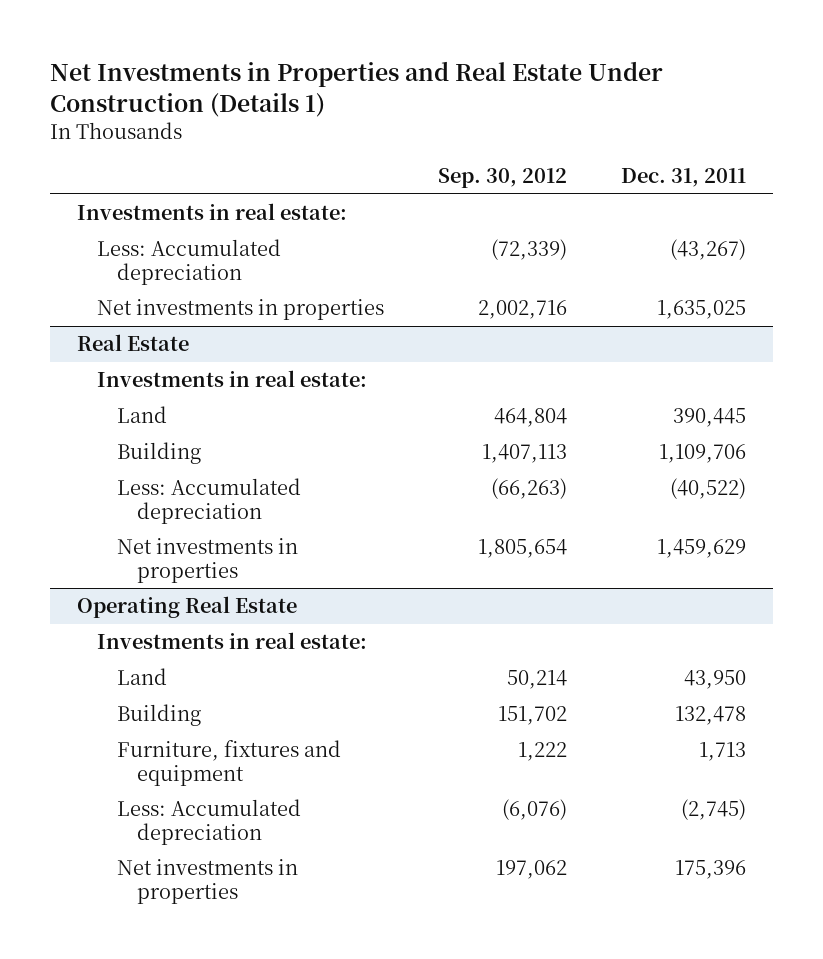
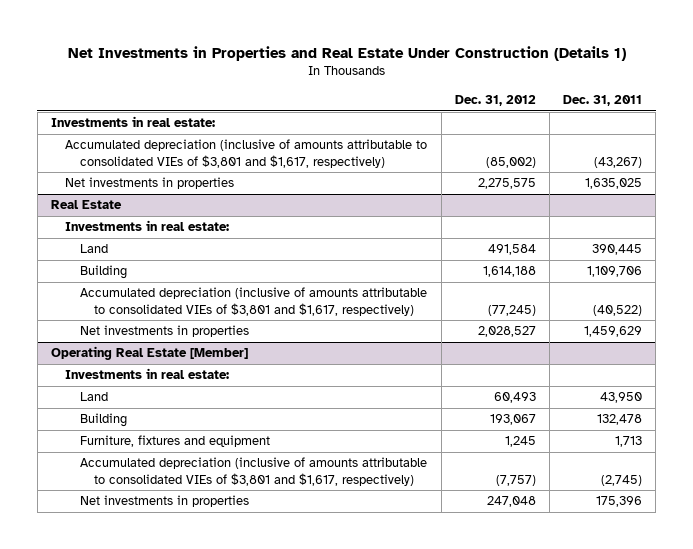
- | Sep. 30, 2012 | Dec. 31, 2011
+ | Dec. 31, 2012 | Dec. 31, 2011
- Less: Accumulated depreciation | (72,339) | (43,267)
+ Accumulated depreciation (inclusive of amounts attributable to consolidated VIEs of $3,801 and $1,617, respectively) | (85,002) | (43,267)
@ Real Estate
- Less: Accumulated depreciation | (66,263) | (40,522)
+ Accumulated depreciation (inclusive of amounts attributable to consolidated VIEs of $3,801 and $1,617, respectively) | (77,245) | (40,522)
- Operating Real Estate
+ Operating Real Estate [Member]
- Less: Accumulated depreciation | (6,076) | (2,745)
+ Accumulated depreciation (inclusive of amounts attributable to consolidated VIEs of $3,801 and $1,617, respectively) | (7,757) | (2,745)

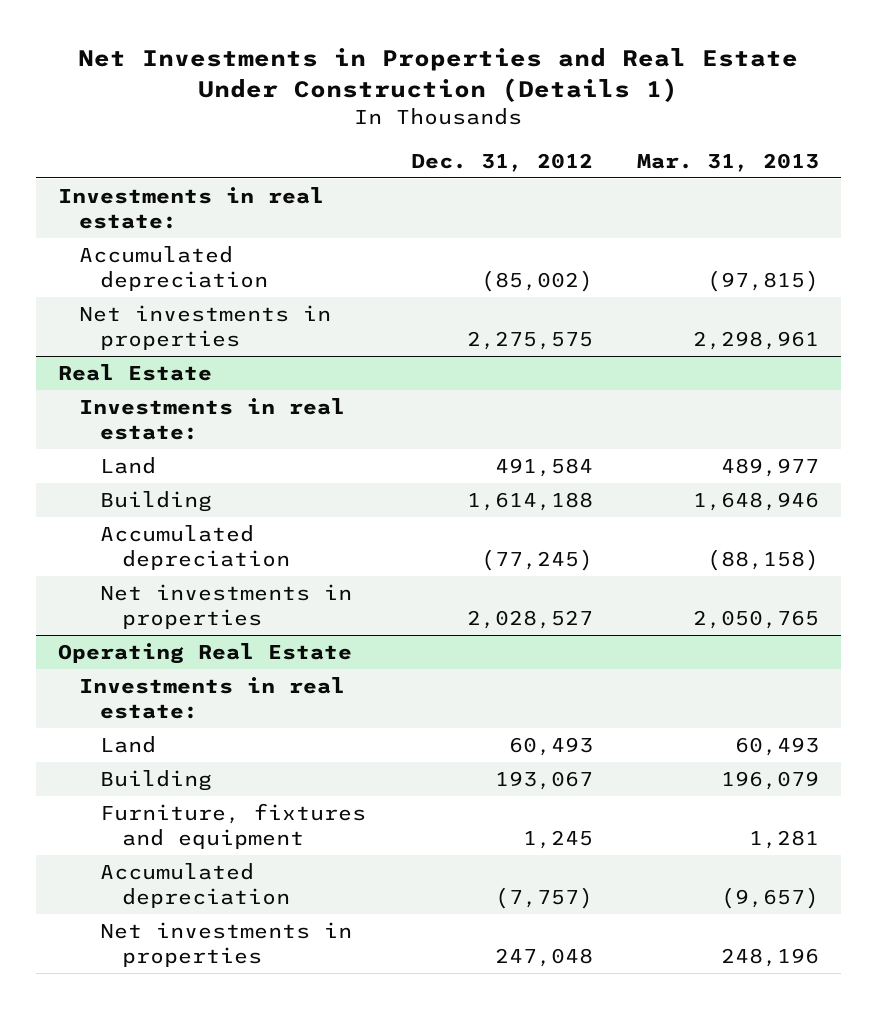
- | Dec. 31, 2012 | Dec. 31, 2011
+ | Dec. 31, 2012 | Mar. 31, 2013
- Accumulated depreciation (inclusive of amounts attributable to consolidated VIEs of $3,801 and $1,617, respectively) | (85,002) | (43,267)
+ Accumulated depreciation | (85,002) | (97,815)
@ Real Estate
- Accumulated depreciation (inclusive of amounts attributable to consolidated VIEs of $3,801 and $1,617, respectively) | (77,245) | (40,522)
+ Accumulated depreciation | (77,245) | (88,158)
- Operating Real Estate [Member]
+ Operating Real Estate
- Accumulated depreciation (inclusive of amounts attributable to consolidated VIEs of $3,801 and $1,617, respectively) | (7,757) | (2,745)
+ Accumulated depreciation | (7,757) | (9,657)

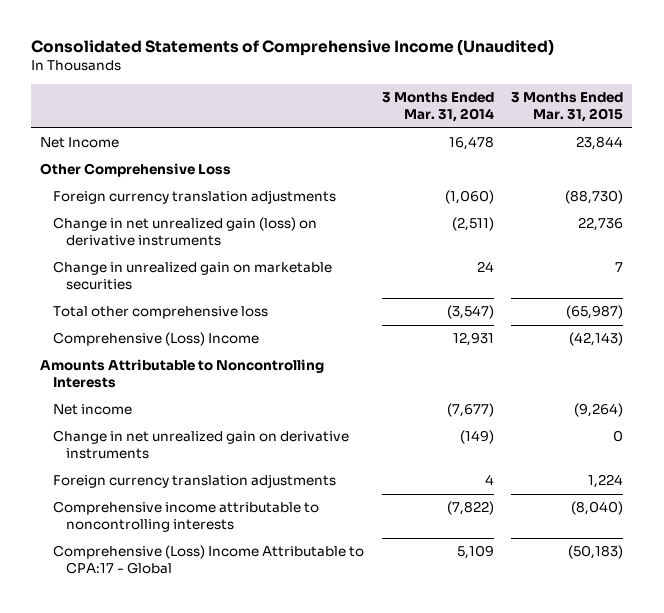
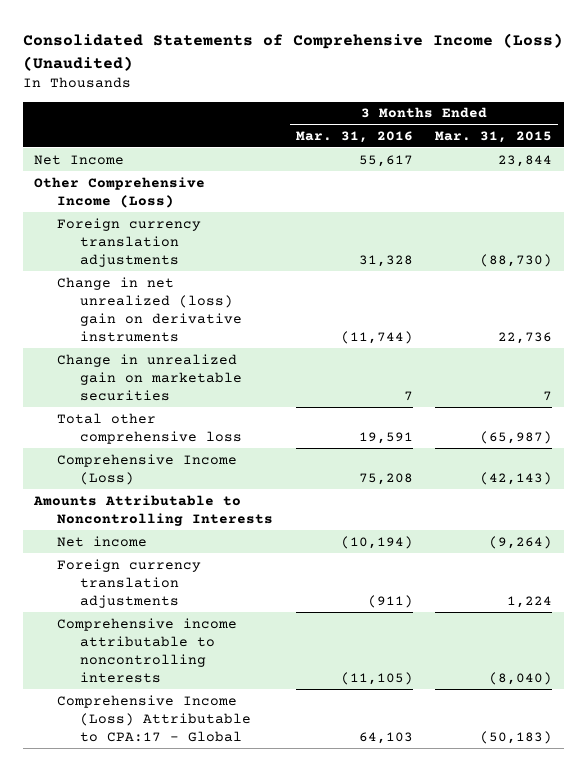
- Consolidated Statements of Comprehensive Income (Unaudited)
+ Consolidated Statements of Comprehensive Income (Loss) (Unaudited)
- | 3 Months Ended Mar. 31, 2014 | 3 Months Ended Mar. 31, 2015
+ | 3 Months Ended Mar. 31, 2016 | 3 Months Ended Mar. 31, 2015
- Other Comprehensive Loss
+ Other Comprehensive Income (Loss)
- Change in net unrealized gain (loss) on derivative instruments | (2,511) | 22,736
+ Change in net unrealized (loss) gain on derivative instruments | (11,744) | 22,736
- Comprehensive (Loss) Income | 12,931 | (42,143)
+ Comprehensive Income (Loss) | 75,208 | (42,143)
- Change in net unrealized gain on derivative instruments | (149) | 0
- Comprehensive (Loss) Income Attributable to CPA:17 - Global | 5,109 | (50,183)
+ Comprehensive Income (Loss) Attributable to CPA:17 - Global | 64,103 | (50,183)

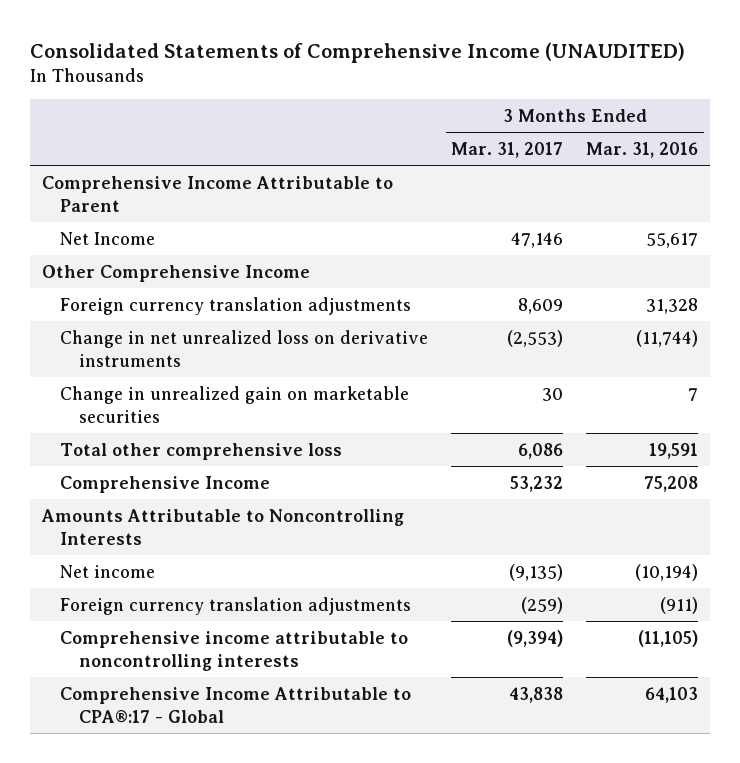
- Consolidated Statements of Comprehensive Income (Loss) (Unaudited)
+ Consolidated Statements of Comprehensive Income (UNAUDITED)
- | 3 Months Ended Mar. 31, 2016 | 3 Months Ended Mar. 31, 2015
+ | 3 Months Ended Mar. 31, 2017 | 3 Months Ended Mar. 31, 2016
+ Comprehensive Income Attributable to Parent
- Other Comprehensive Income (Loss)
+ Other Comprehensive Income
- Change in net unrealized (loss) gain on derivative instruments | (11,744) | 22,736
+ Change in net unrealized loss on derivative instruments | (2,553) | (11,744)
- Comprehensive Income (Loss) | 75,208 | (42,143)
+ Comprehensive Income | 53,232 | 75,208
- Comprehensive Income (Loss) Attributable to CPA:17 - Global | 64,103 | (50,183)
+ Comprehensive Income Attributable to CPA®:17 - Global | 43,838 | 64,103

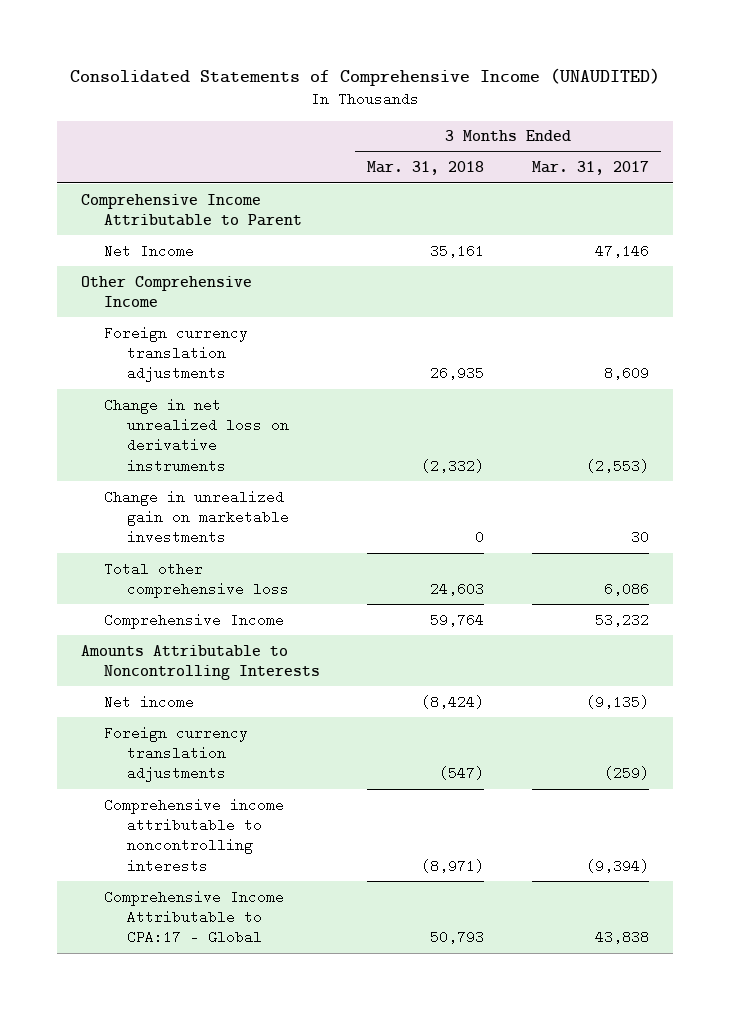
- | 3 Months Ended Mar. 31, 2017 | 3 Months Ended Mar. 31, 2016
+ | 3 Months Ended Mar. 31, 2018 | 3 Months Ended Mar. 31, 2017
- Change in unrealized gain on marketable securities | 30 | 7
+ Change in unrealized gain on marketable investments | 0 | 30
- Comprehensive Income Attributable to CPA®:17 - Global | 43,838 | 64,103
+ Comprehensive Income Attributable to CPA:17 - Global | 50,793 | 43,838

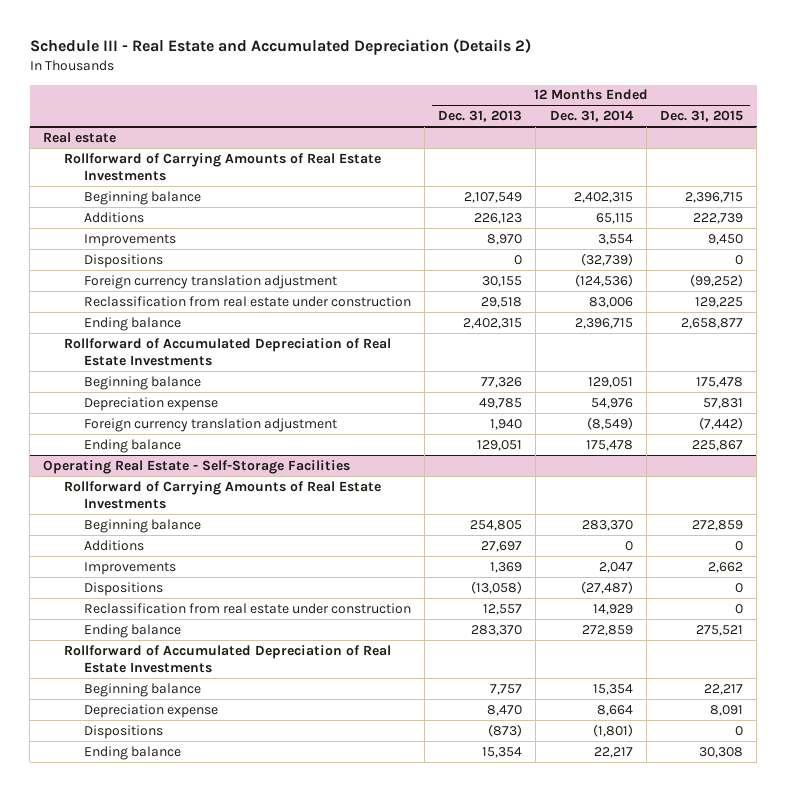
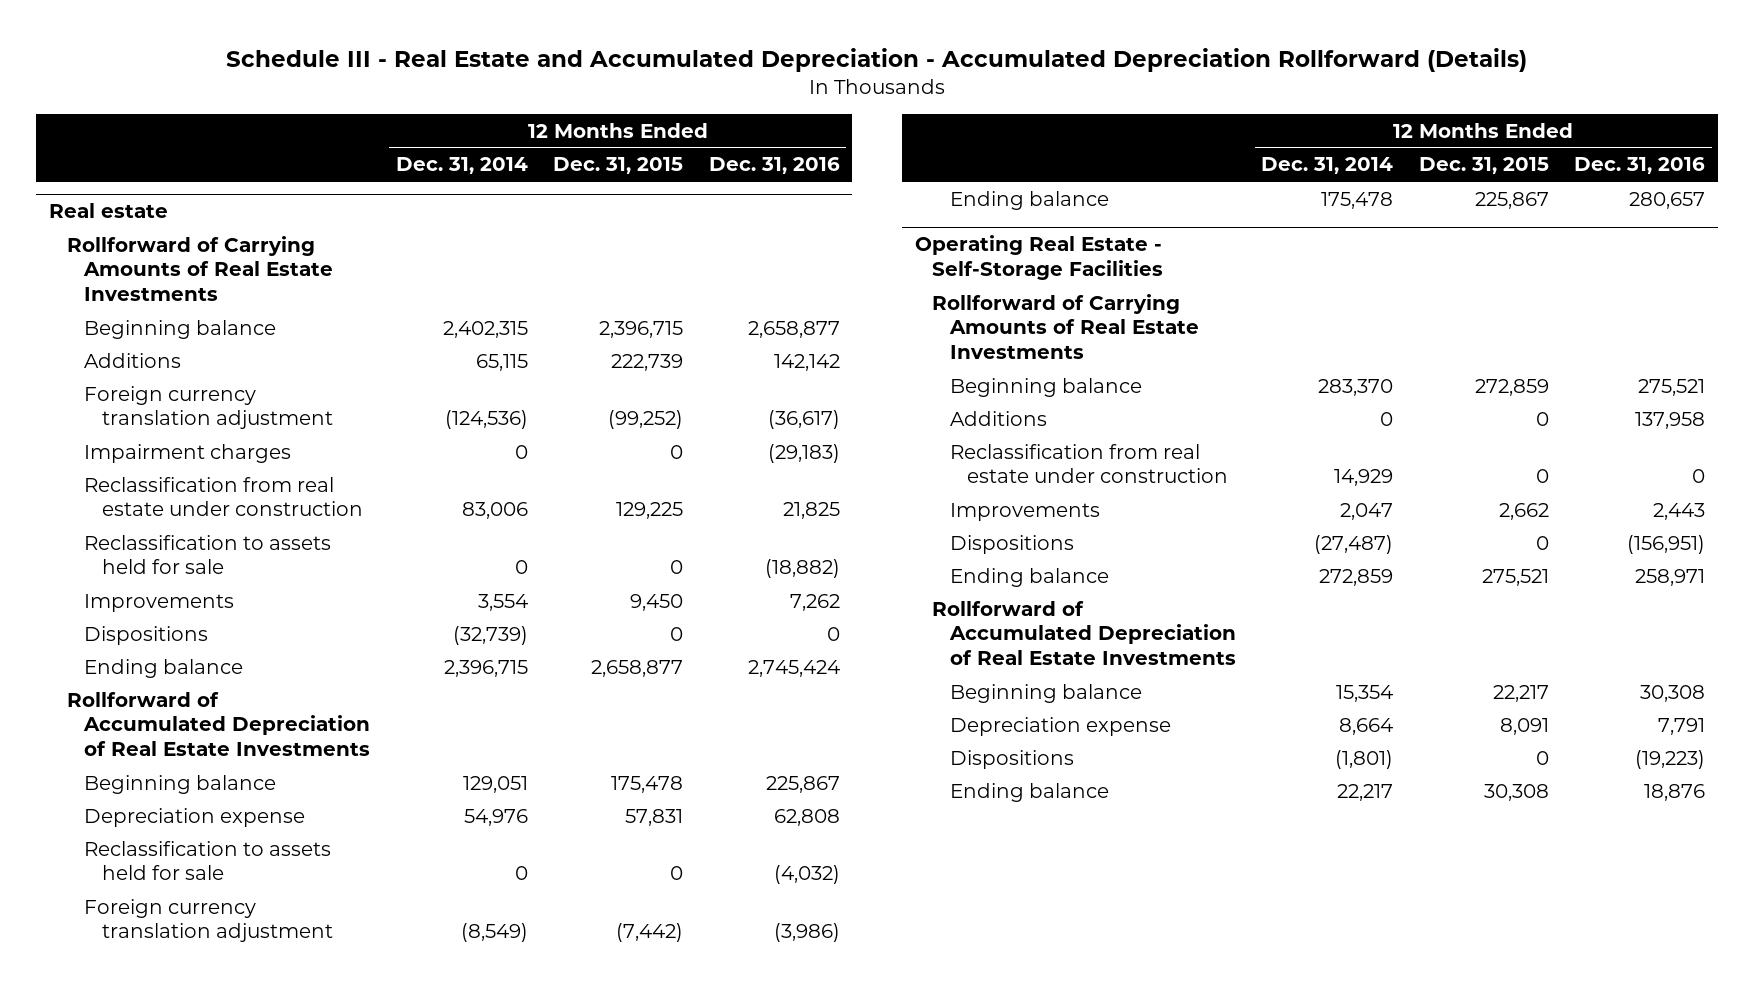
- Schedule III - Real Estate and Accumulated Depreciation (Details 2)
+ Schedule III - Real Estate and Accumulated Depreciation - Accumulated Depreciation Rollforward (Details)
- | 12 Months Ended Dec. 31, 2013 | 12 Months Ended Dec. 31, 2014 | 12 Months Ended Dec. 31, 2015
+ | 12 Months Ended Dec. 31, 2014 | 12 Months Ended Dec. 31, 2015 | 12 Months Ended Dec. 31, 2016
@ Real estate
+ Impairment charges | 0 | 0 | (29,183)
+ Reclassification to assets held for sale | 0 | 0 | (18,882)
moved down: Improvements | 3,554 | 9,450 | 7,262
moved down: Dispositions | (32,739) | 0 | 0
+ Reclassification to assets held for sale | 0 | 0 | (4,032)
@ Operating Real Estate - Self-Storage Facilities
moved up: Reclassification from real estate under construction | 14,929 | 0 | 0

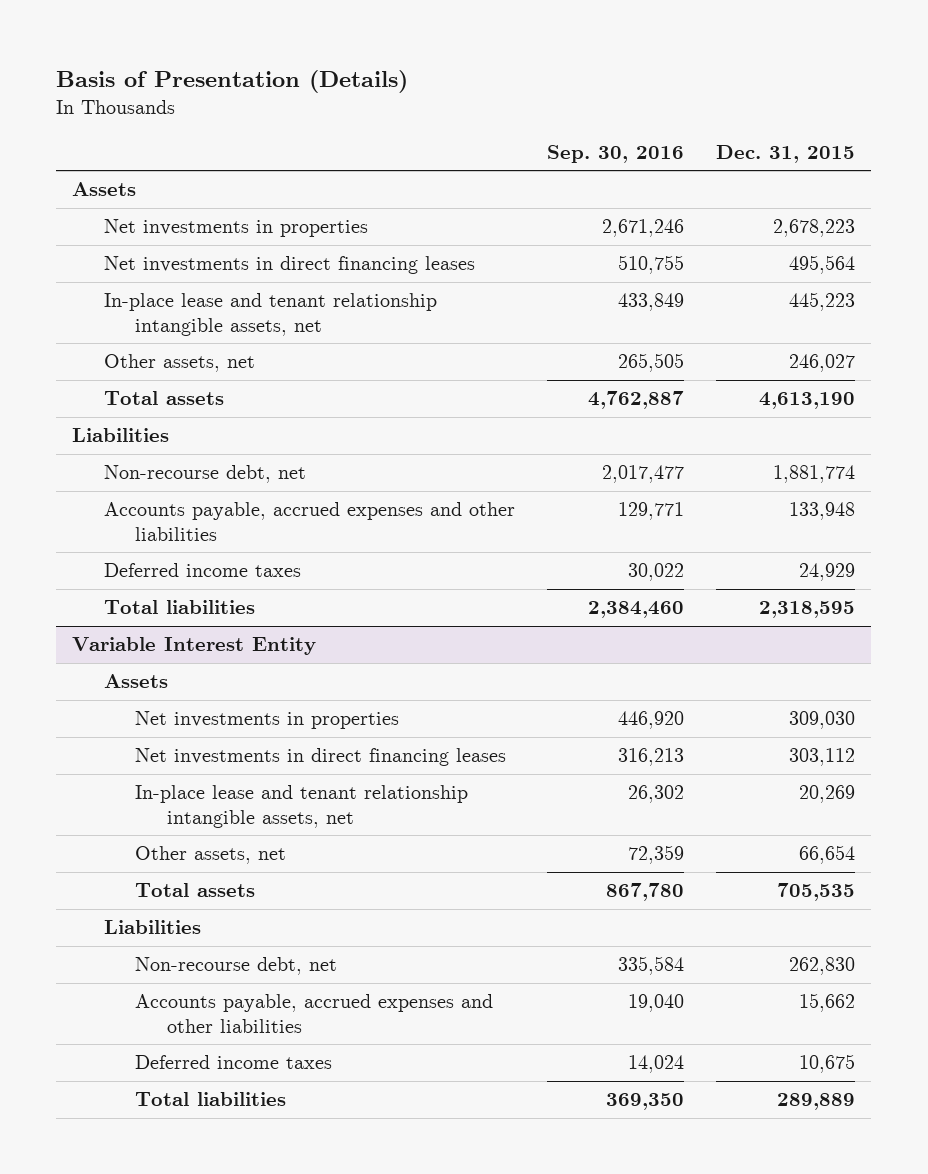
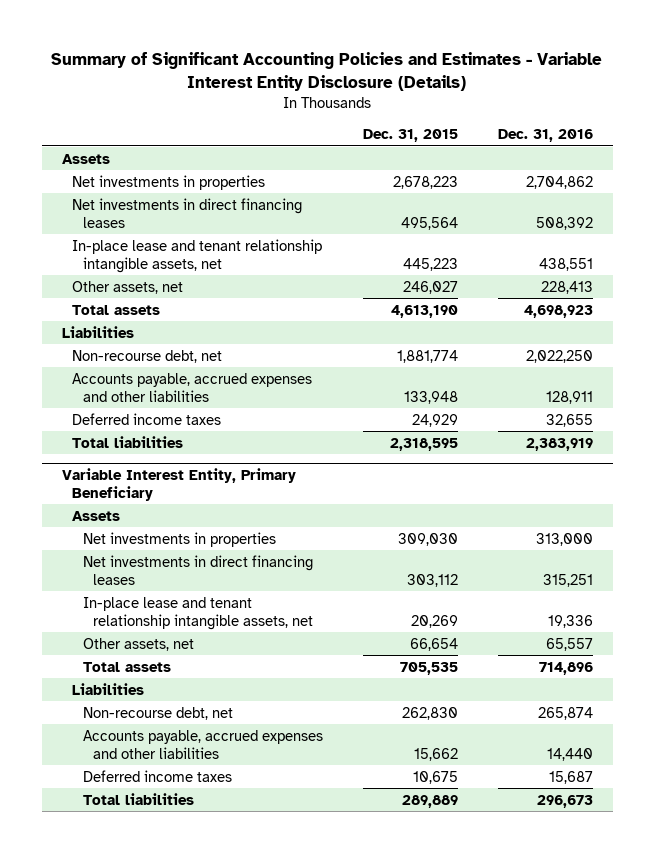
- Basis of Presentation (Details)
+ Summary of Significant Accounting Policies and Estimates - Variable Interest Entity Disclosure (Details)
- | Sep. 30, 2016 | Dec. 31, 2015
+ | Dec. 31, 2015 | Dec. 31, 2016
- Variable Interest Entity
+ Variable Interest Entity, Primary Beneficiary

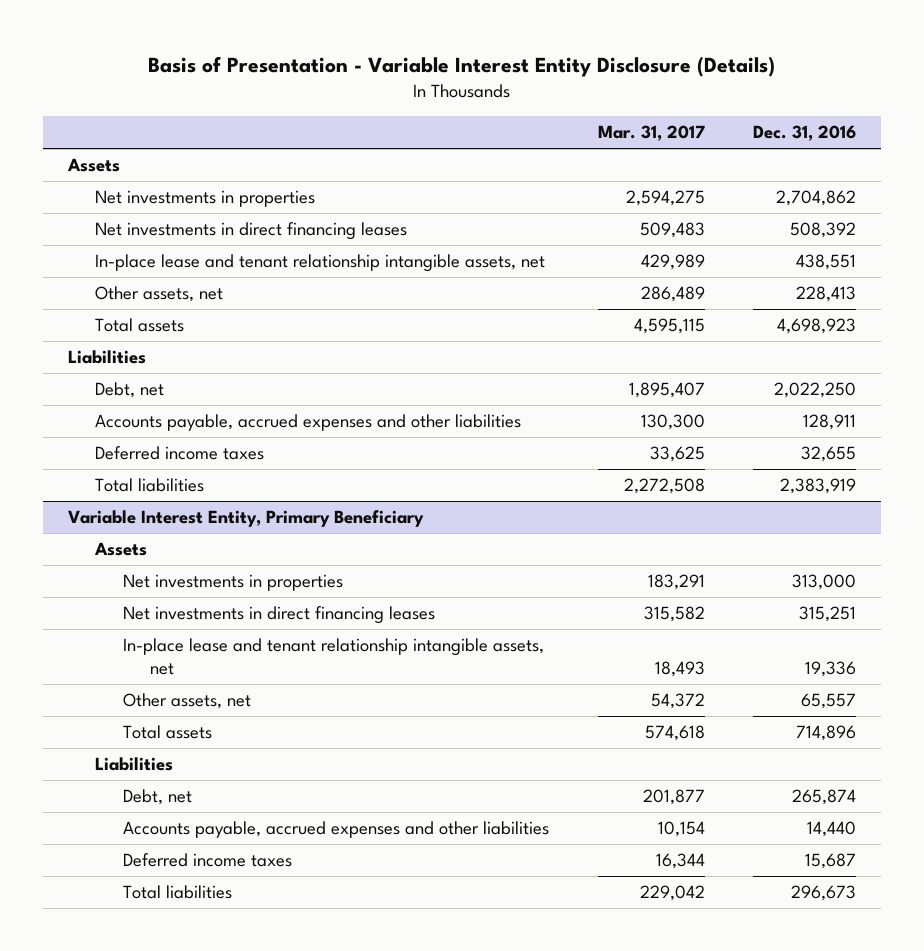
- Summary of Significant Accounting Policies and Estimates - Variable Interest Entity Disclosure (Details)
+ Basis of Presentation - Variable Interest Entity Disclosure (Details)
- | Dec. 31, 2015 | Dec. 31, 2016
+ | Mar. 31, 2017 | Dec. 31, 2016
- Non-recourse debt, net | 1,881,774 | 2,022,250
+ Debt, net | 1,895,407 | 2,022,250
@ Variable Interest Entity, Primary Beneficiary
- Non-recourse debt, net | 262,830 | 265,874
+ Debt, net | 201,877 | 265,874

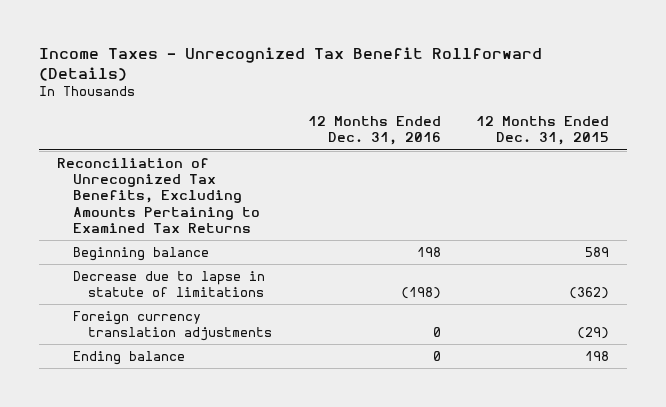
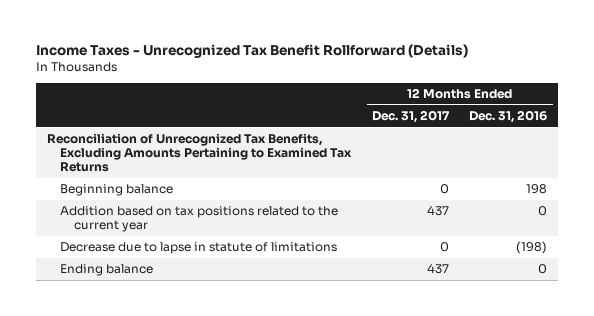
- | 12 Months Ended Dec. 31, 2016 | 12 Months Ended Dec. 31, 2015
+ | 12 Months Ended Dec. 31, 2017 | 12 Months Ended Dec. 31, 2016
+ Addition based on tax positions related to the current year | 437 | 0
- Foreign currency translation adjustments | 0 | (29)

